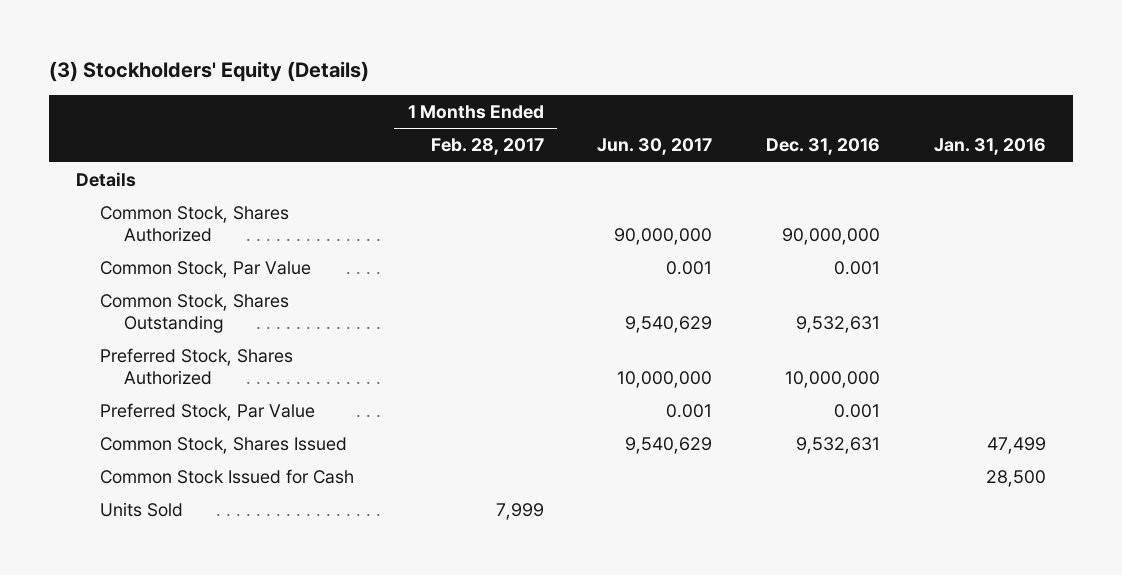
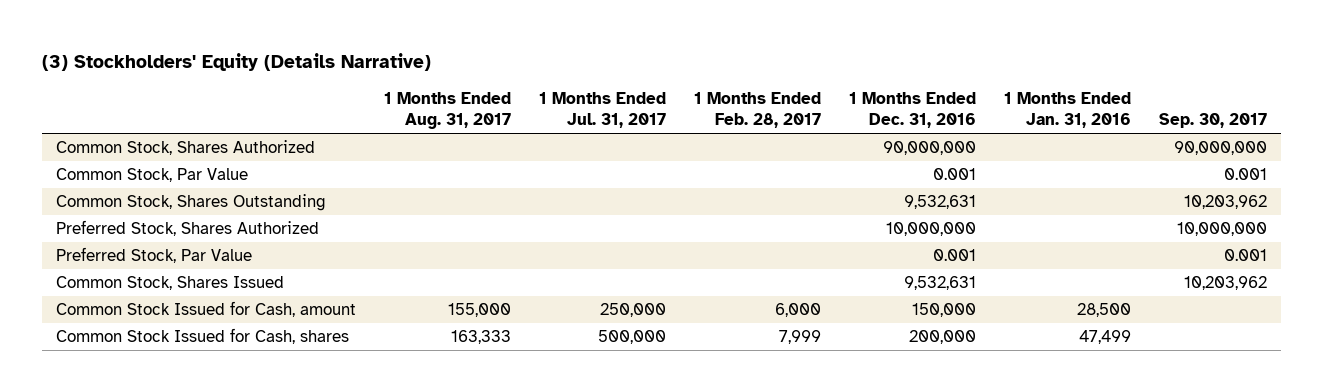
- (3) Stockholders' Equity (Details)
+ (3) Stockholders' Equity (Details Narrative)
- | 1 Months Ended Feb. 28, 2017 | Jun. 30, 2017 | Dec. 31, 2016 | Jan. 31, 2016
+ | 1 Months Ended Aug. 31, 2017 | 1 Months Ended Jul. 31, 2017 | 1 Months Ended Feb. 28, 2017 | 1 Months Ended Dec. 31, 2016 | 1 Months Ended Jan. 31, 2016 | Sep. 30, 2017
- Details
- Common Stock Issued for Cash | | | | 28,500
- Units Sold | 7,999 | | |
+ Common Stock Issued for Cash, amount | 155,000 | 250,000 | 6,000 | 150,000 | 28,500 |
+ Common Stock Issued for Cash, shares | 163,333 | 500,000 | 7,999 | 200,000 | 47,499 |

